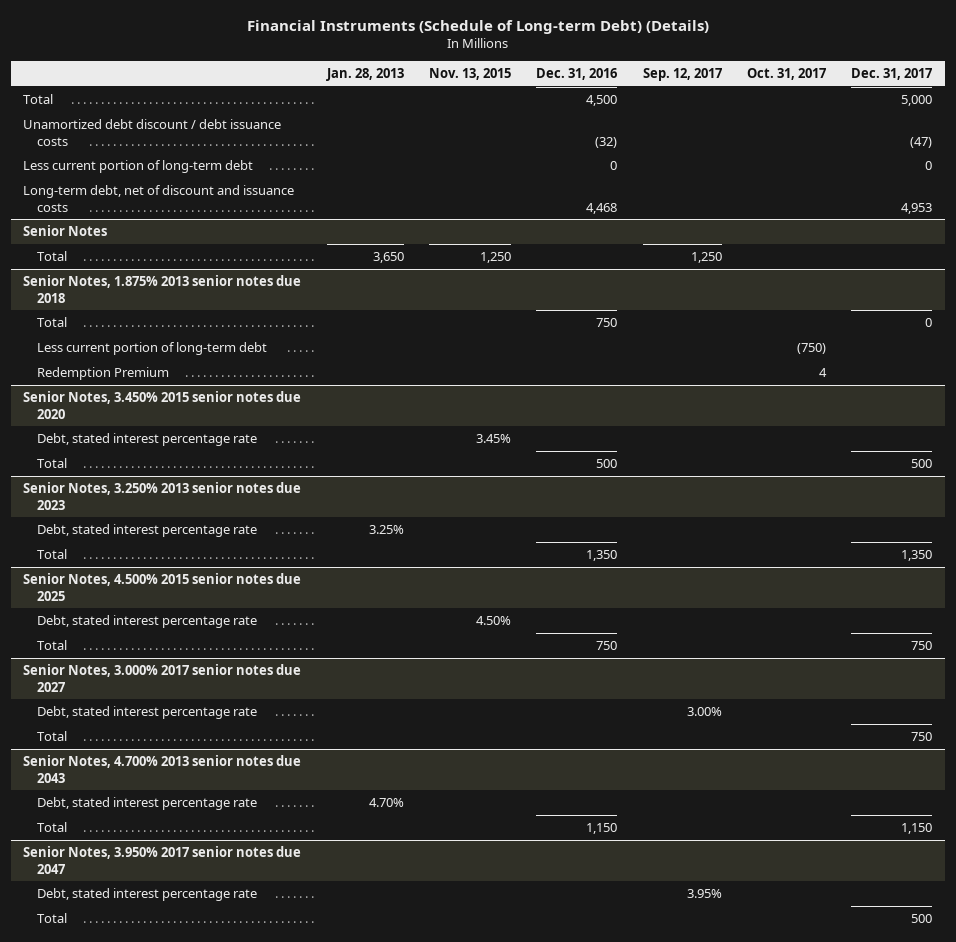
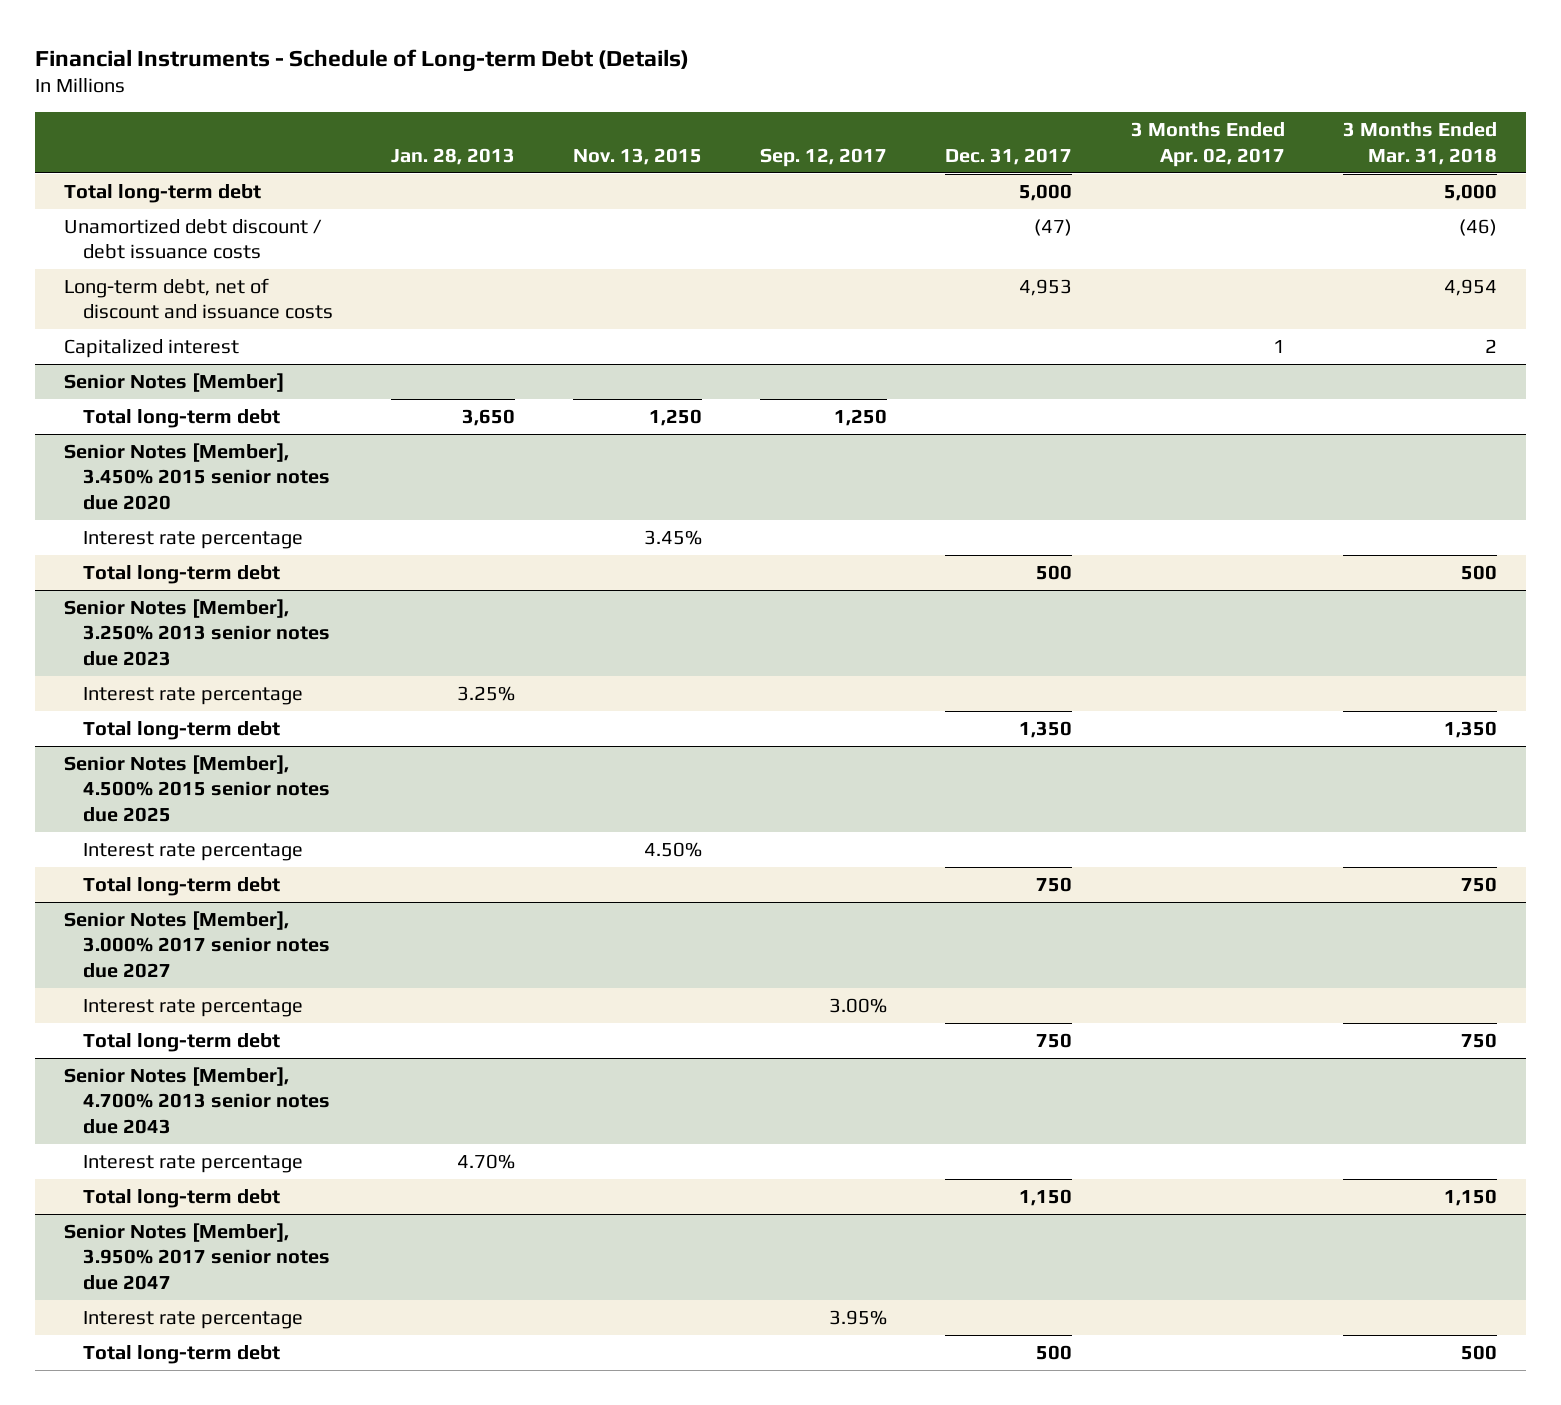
- Financial Instruments (Schedule of Long-term Debt) (Details)
+ Financial Instruments - Schedule of Long-term Debt (Details)
- | Jan. 28, 2013 | Nov. 13, 2015 | Dec. 31, 2016 | Sep. 12, 2017 | Oct. 31, 2017 | Dec. 31, 2017
+ | Jan. 28, 2013 | Nov. 13, 2015 | Sep. 12, 2017 | Dec. 31, 2017 | 3 Months Ended Apr. 02, 2017 | 3 Months Ended Mar. 31, 2018
- Total | | | 4,500 | | | 5,000
+ Total long-term debt | | | | 5,000 | | 5,000
- Less current portion of long-term debt | | | 0 | | | 0
- Senior Notes
- Total | 3,650 | 1,250 | | 1,250 | |
- Senior Notes, 1.875% 2013 senior notes due 2018
- Total | | | 750 | | | 0
- Less current portion of long-term debt | | | | | (750) |
- Redemption Premium | | | | | 4 |
- Senior Notes, 3.450% 2015 senior notes due 2020
- Debt, stated interest percentage rate | | 3.45% | | | |
- Total | | | 500 | | | 500
- Senior Notes, 3.250% 2013 senior notes due 2023
- Debt, stated interest percentage rate | 3.25% | | | | |
- Total | | | 1,350 | | | 1,350
- Senior Notes, 4.500% 2015 senior notes due 2025
- Debt, stated interest percentage rate | | 4.50% | | | |
- Total | | | 750 | | | 750
- Senior Notes, 3.000% 2017 senior notes due 2027
- Debt, stated interest percentage rate | | | | 3.00% | |
- Total | | | | | | 750
- Senior Notes, 4.700% 2013 senior notes due 2043
- Debt, stated interest percentage rate | 4.70% | | | | |
- Total | | | 1,150 | | | 1,150
- Senior Notes, 3.950% 2017 senior notes due 2047
- Debt, stated interest percentage rate | | | | 3.95% | |
- Total | | | | | | 500
+ Capitalized interest | | | | | 1 | 2
+ Senior Notes [Member]
+ Total long-term debt | 3,650 | 1,250 | 1,250 | | |
+ Senior Notes [Member], 3.450% 2015 senior notes due 2020
+ Interest rate percentage | | 3.45% | | | |
+ Total long-term debt | | | | 500 | | 500
+ Senior Notes [Member], 3.250% 2013 senior notes due 2023
+ Interest rate percentage | 3.25% | | | | |
+ Total long-term debt | | | | 1,350 | | 1,350
+ Senior Notes [Member], 4.500% 2015 senior notes due 2025
+ Interest rate percentage | | 4.50% | | | |
+ Total long-term debt | | | | 750 | | 750
+ Senior Notes [Member], 3.000% 2017 senior notes due 2027
+ Interest rate percentage | | | 3.00% | | |
+ Total long-term debt | | | | 750 | | 750
+ Senior Notes [Member], 4.700% 2013 senior notes due 2043
+ Interest rate percentage | 4.70% | | | | |
+ Total long-term debt | | | | 1,150 | | 1,150
+ Senior Notes [Member], 3.950% 2017 senior notes due 2047
+ Interest rate percentage | | | 3.95% | | |
+ Total long-term debt | | | | 500 | | 500

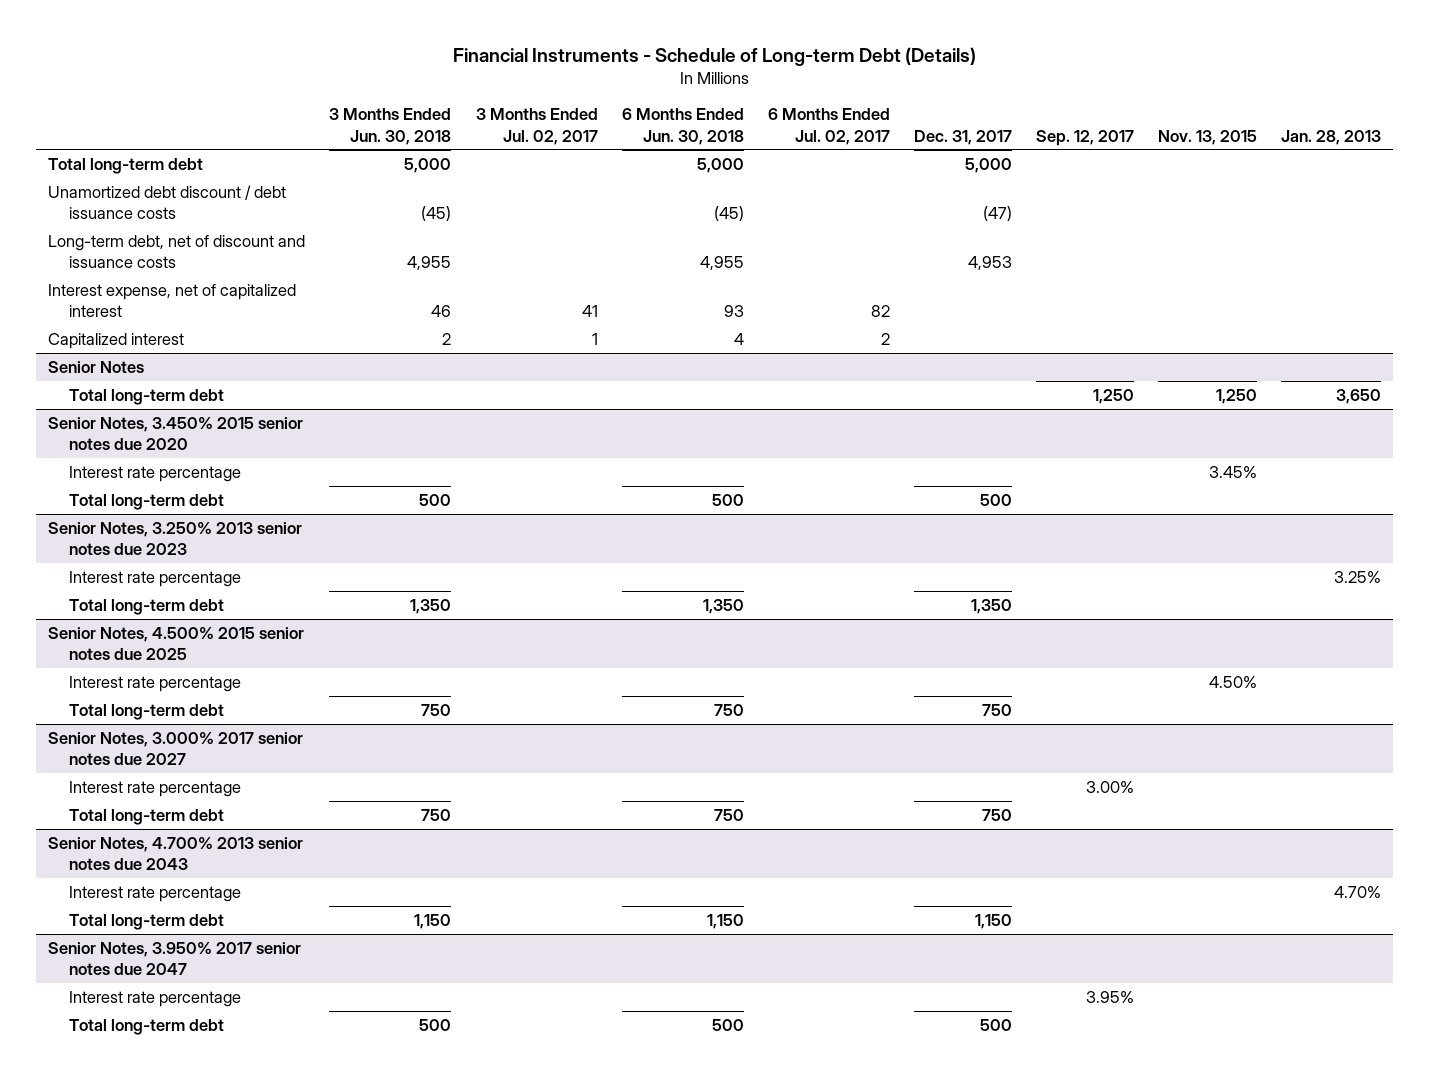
- | Jan. 28, 2013 | Nov. 13, 2015 | Sep. 12, 2017 | Dec. 31, 2017 | 3 Months Ended Apr. 02, 2017 | 3 Months Ended Mar. 31, 2018
+ | 3 Months Ended Jun. 30, 2018 | 3 Months Ended Jul. 02, 2017 | 6 Months Ended Jun. 30, 2018 | 6 Months Ended Jul. 02, 2017 | Dec. 31, 2017 | Sep. 12, 2017 | Nov. 13, 2015 | Jan. 28, 2013
+ Interest expense, net of capitalized interest | 46 | 41 | 93 | 82 | | | |
- Senior Notes [Member]
+ Senior Notes
- Senior Notes [Member], 3.450% 2015 senior notes due 2020
+ Senior Notes, 3.450% 2015 senior notes due 2020
- Senior Notes [Member], 3.250% 2013 senior notes due 2023
+ Senior Notes, 3.250% 2013 senior notes due 2023
- Senior Notes [Member], 4.500% 2015 senior notes due 2025
+ Senior Notes, 4.500% 2015 senior notes due 2025
- Senior Notes [Member], 3.000% 2017 senior notes due 2027
+ Senior Notes, 3.000% 2017 senior notes due 2027
- Senior Notes [Member], 4.700% 2013 senior notes due 2043
+ Senior Notes, 4.700% 2013 senior notes due 2043
- Senior Notes [Member], 3.950% 2017 senior notes due 2047
+ Senior Notes, 3.950% 2017 senior notes due 2047

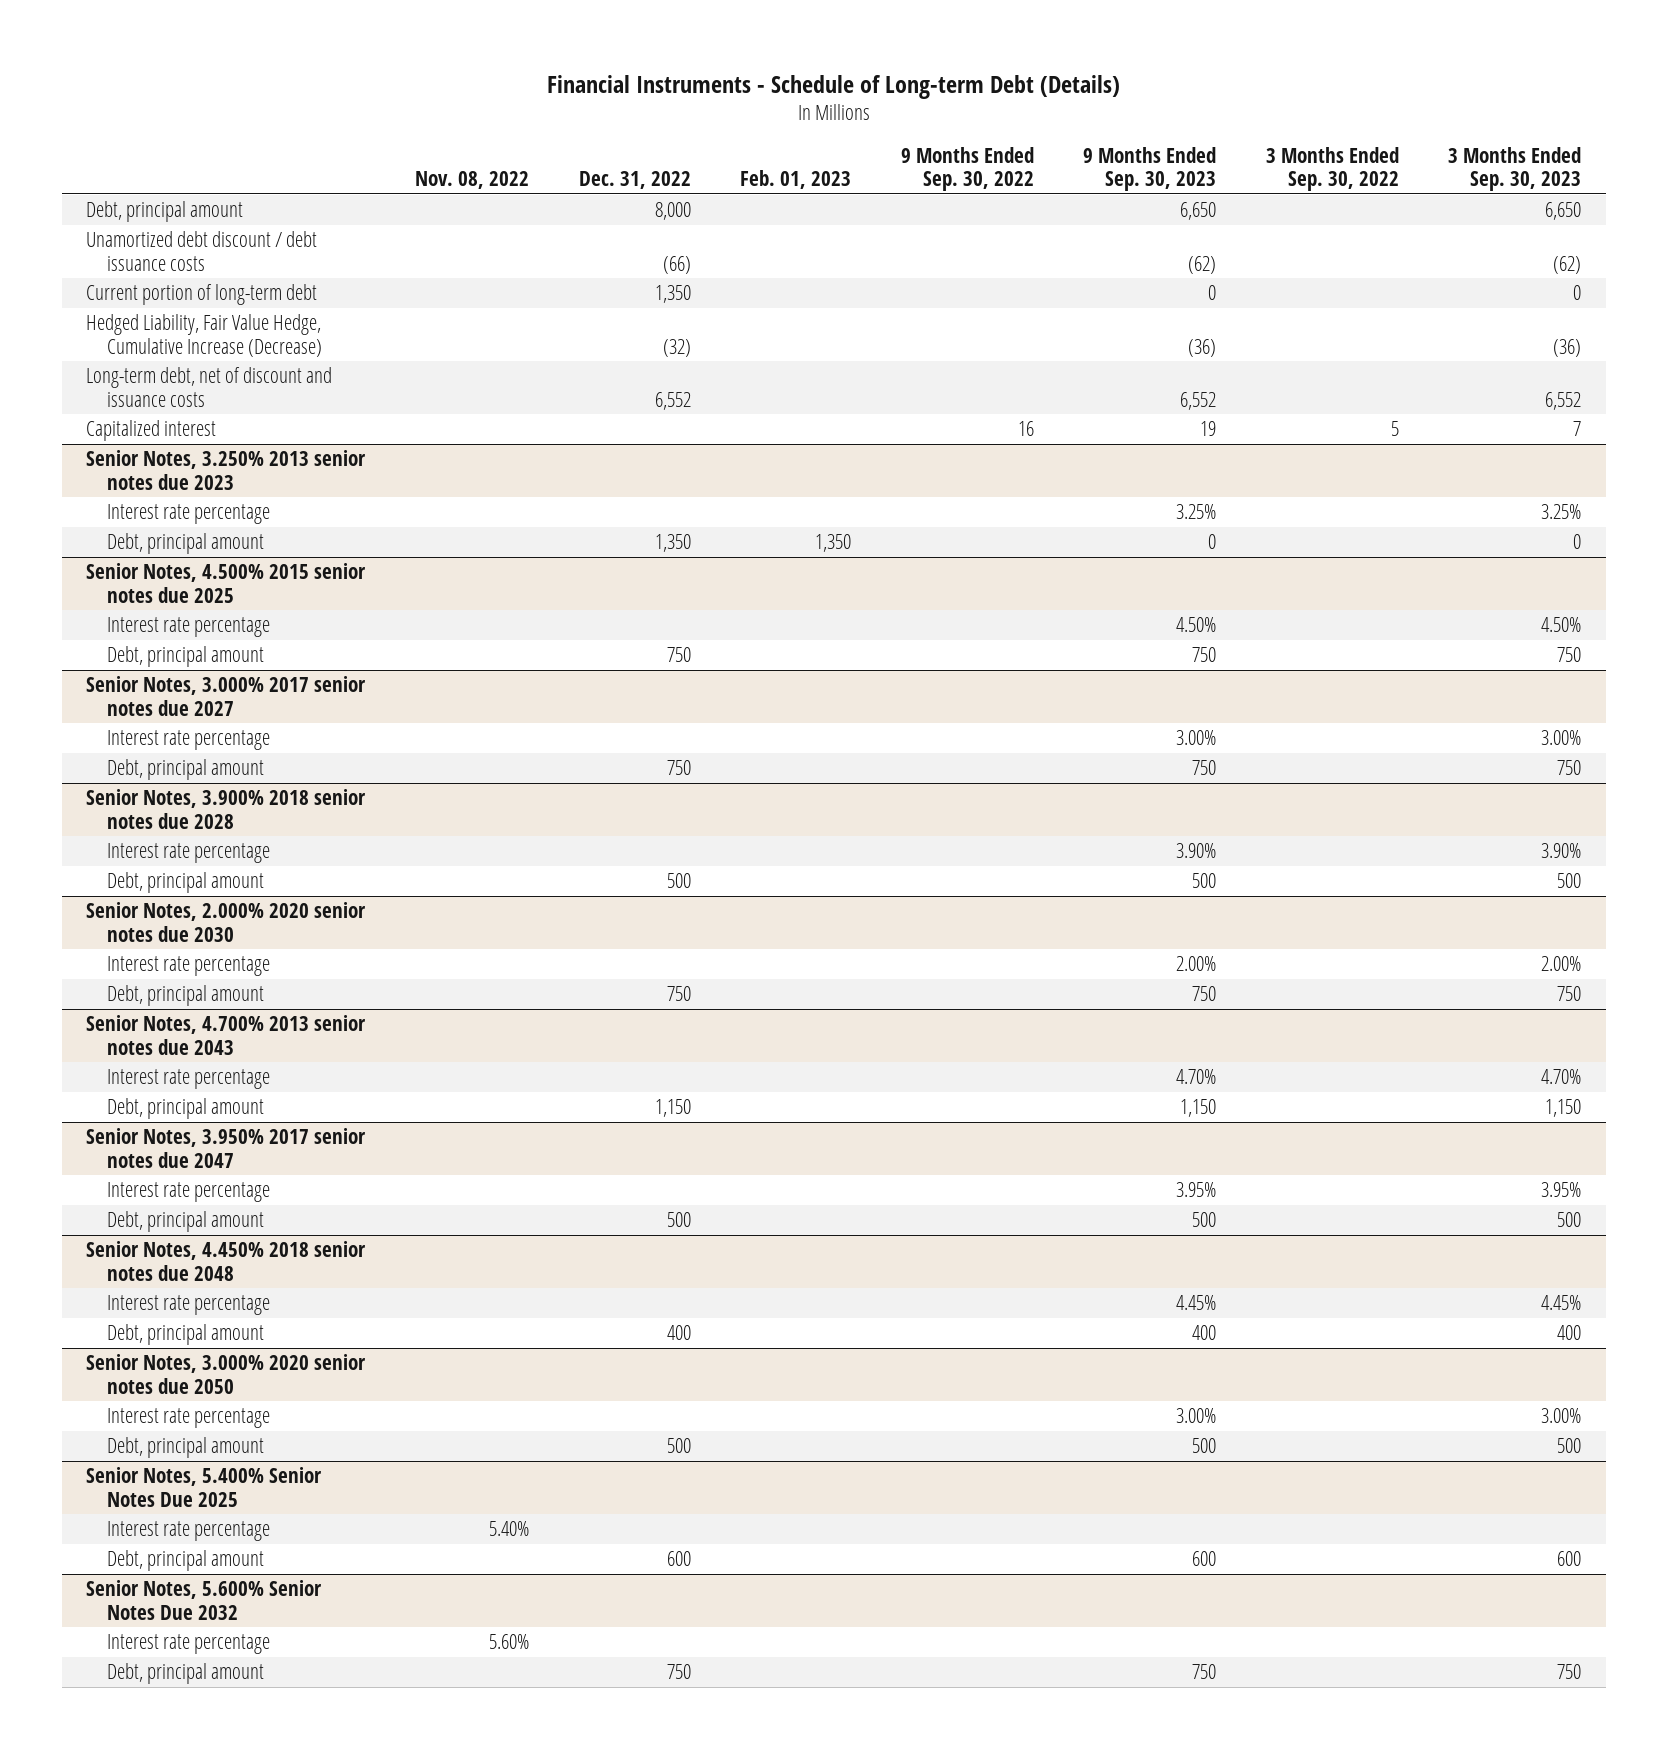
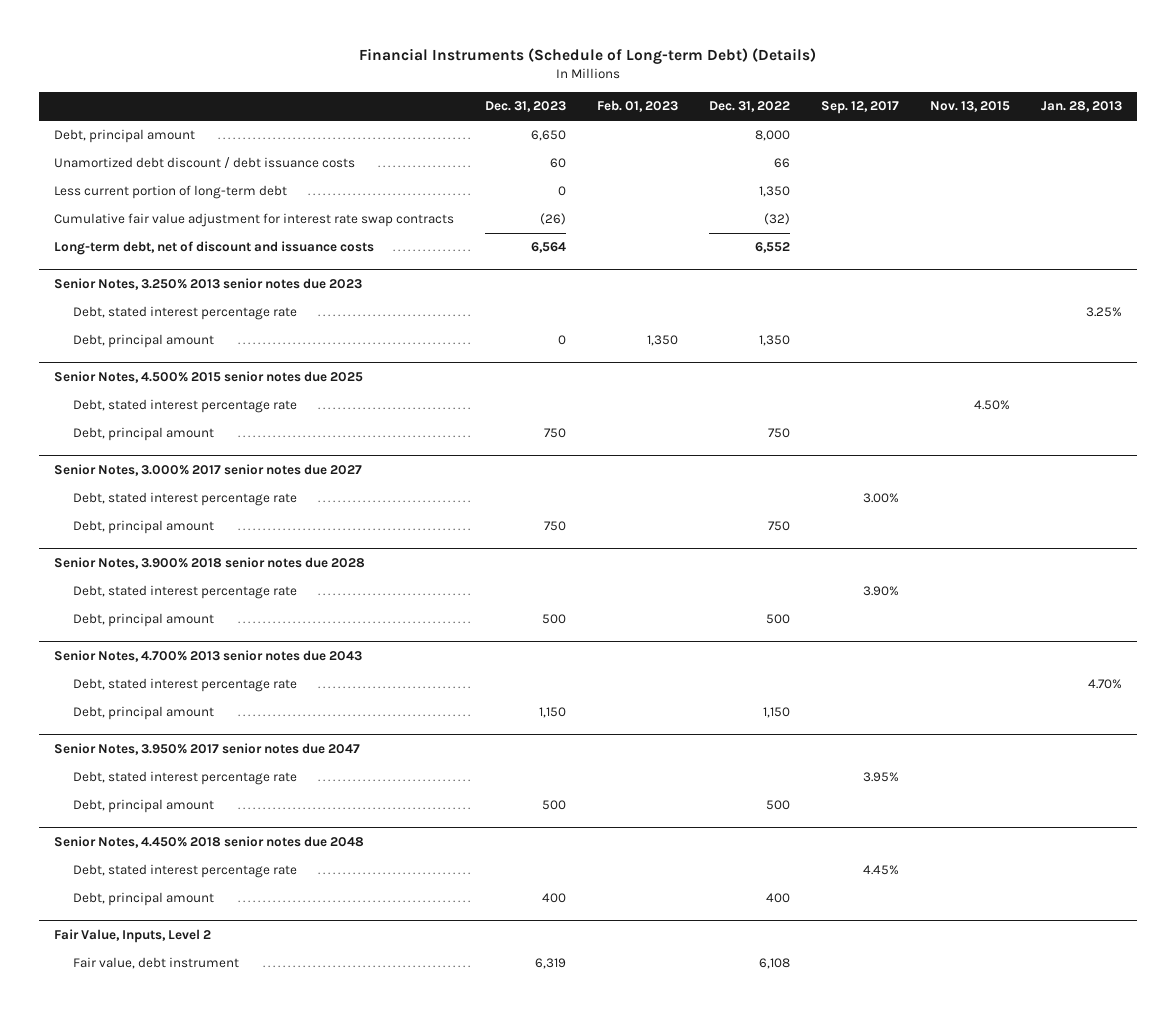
- Financial Instruments - Schedule of Long-term Debt (Details)
+ Financial Instruments (Schedule of Long-term Debt) (Details)
- | Nov. 08, 2022 | Dec. 31, 2022 | Feb. 01, 2023 | 9 Months Ended Sep. 30, 2022 | 9 Months Ended Sep. 30, 2023 | 3 Months Ended Sep. 30, 2022 | 3 Months Ended Sep. 30, 2023
+ | Dec. 31, 2023 | Feb. 01, 2023 | Dec. 31, 2022 | Sep. 12, 2017 | Nov. 13, 2015 | Jan. 28, 2013
- Unamortized debt discount / debt issuance costs | | (66) | | | (62) | | (62)
- Current portion of long-term debt | | 1,350 | | | 0 | | 0
- Hedged Liability, Fair Value Hedge, Cumulative Increase (Decrease) | | (32) | | | (36) | | (36)
+ Unamortized debt discount / debt issuance costs | 60 | | 66 | | |
+ Less current portion of long-term debt | 0 | | 1,350 | | |
+ Cumulative fair value adjustment for interest rate swap contracts | (26) | | (32) | | |
- Capitalized interest | | | | 16 | 19 | 5 | 7
@ Senior Notes, 3.250% 2013 senior notes due 2023
- Interest rate percentage | | | | | 3.25% | | 3.25%
+ Debt, stated interest percentage rate | | | | | | 3.25%
@ Senior Notes, 4.500% 2015 senior notes due 2025
- Interest rate percentage | | | | | 4.50% | | 4.50%
+ Debt, stated interest percentage rate | | | | | 4.50% |
@ Senior Notes, 3.000% 2017 senior notes due 2027
- Interest rate percentage | | | | | 3.00% | | 3.00%
+ Debt, stated interest percentage rate | | | | 3.00% | |
@ Senior Notes, 3.900% 2018 senior notes due 2028
- Interest rate percentage | | | | | 3.90% | | 3.90%
+ Debt, stated interest percentage rate | | | | 3.90% | |
- Senior Notes, 2.000% 2020 senior notes due 2030
- Interest rate percentage | | | | | 2.00% | | 2.00%
- Debt, principal amount | | 750 | | | 750 | | 750
@ Senior Notes, 4.700% 2013 senior notes due 2043
- Interest rate percentage | | | | | 4.70% | | 4.70%
+ Debt, stated interest percentage rate | | | | | | 4.70%
@ Senior Notes, 3.950% 2017 senior notes due 2047
- Interest rate percentage | | | | | 3.95% | | 3.95%
+ Debt, stated interest percentage rate | | | | 3.95% | |
@ Senior Notes, 4.450% 2018 senior notes due 2048
- Interest rate percentage | | | | | 4.45% | | 4.45%
+ Debt, stated interest percentage rate | | | | 4.45% | |
- Senior Notes, 3.000% 2020 senior notes due 2050
- Interest rate percentage | | | | | 3.00% | | 3.00%
- Debt, principal amount | | 500 | | | 500 | | 500
- Senior Notes, 5.400% Senior Notes Due 2025
- Interest rate percentage | 5.40% | | | | | |
- Debt, principal amount | | 600 | | | 600 | | 600
- Senior Notes, 5.600% Senior Notes Due 2032
- Interest rate percentage | 5.60% | | | | | |
- Debt, principal amount | | 750 | | | 750 | | 750
+ Fair Value, Inputs, Level 2
+ Fair value, debt instrument | 6,319 | | 6,108 | | |

